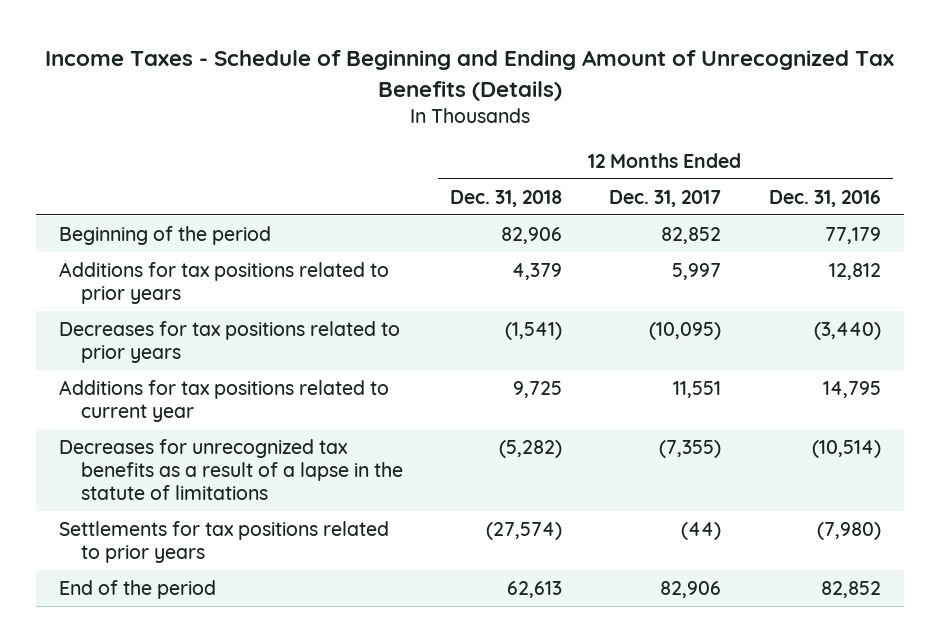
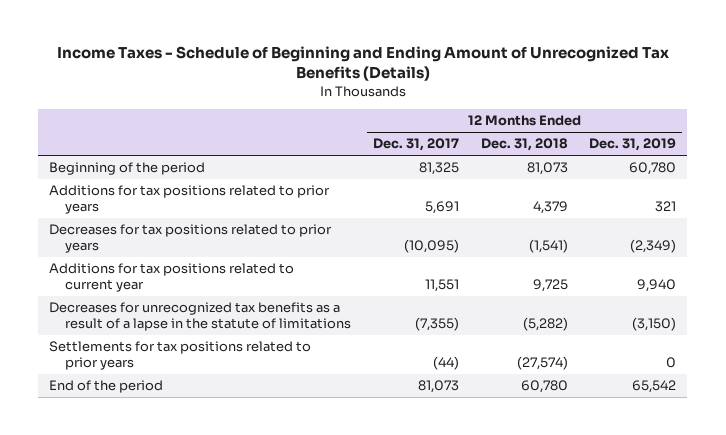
- | 12 Months Ended Dec. 31, 2018 | 12 Months Ended Dec. 31, 2017 | 12 Months Ended Dec. 31, 2016
+ | 12 Months Ended Dec. 31, 2017 | 12 Months Ended Dec. 31, 2018 | 12 Months Ended Dec. 31, 2019
- Beginning of the period | 82,906 | 82,852 | 77,179
- Additions for tax positions related to prior years | 4,379 | 5,997 | 12,812
+ Beginning of the period | 81,325 | 81,073 | 60,780
+ Additions for tax positions related to prior years | 5,691 | 4,379 | 321
- End of the period | 62,613 | 82,906 | 82,852
+ End of the period | 81,073 | 60,780 | 65,542

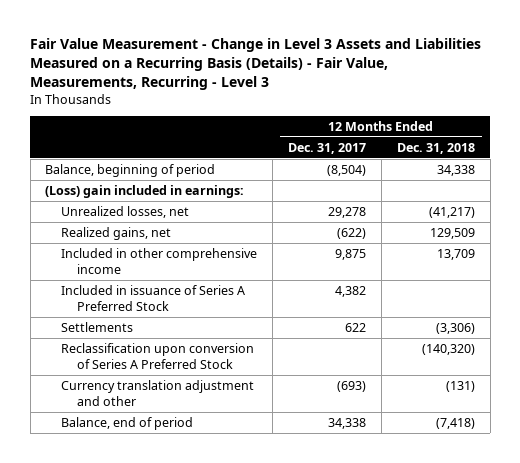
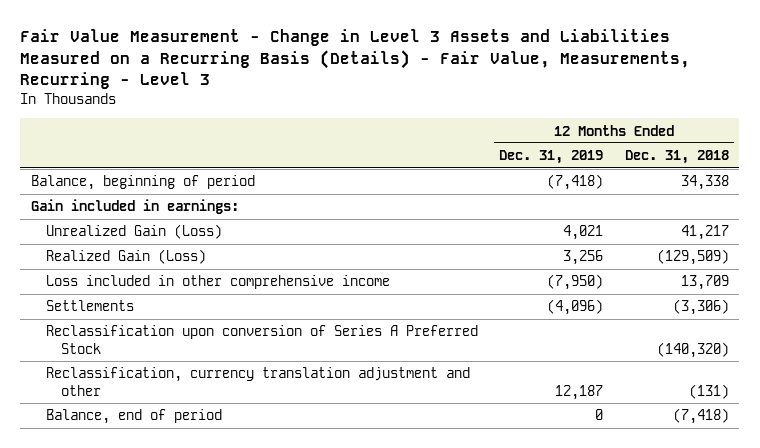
- | 12 Months Ended Dec. 31, 2017 | 12 Months Ended Dec. 31, 2018
+ | 12 Months Ended Dec. 31, 2019 | 12 Months Ended Dec. 31, 2018
- (Loss) gain included in earnings:
- Unrealized losses, net | 29,278 | (41,217)
- Realized gains, net | (622) | 129,509
- Included in other comprehensive income | 9,875 | 13,709
- Included in issuance of Series A Preferred Stock | 4,382 |
+ Gain included in earnings:
+ Unrealized Gain (Loss) | 4,021 | 41,217
+ Realized Gain (Loss) | 3,256 | (129,509)
+ Loss included in other comprehensive income | (7,950) | 13,709
- Currency translation adjustment and other | (693) | (131)
+ Reclassification, currency translation adjustment and other | 12,187 | (131)

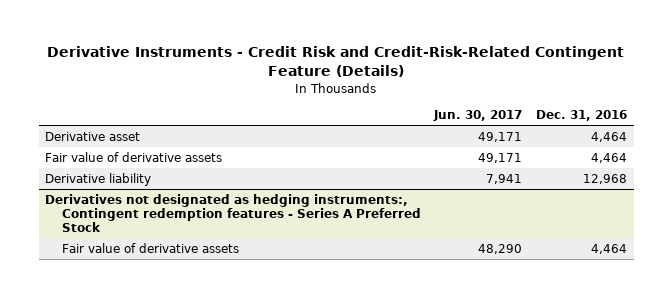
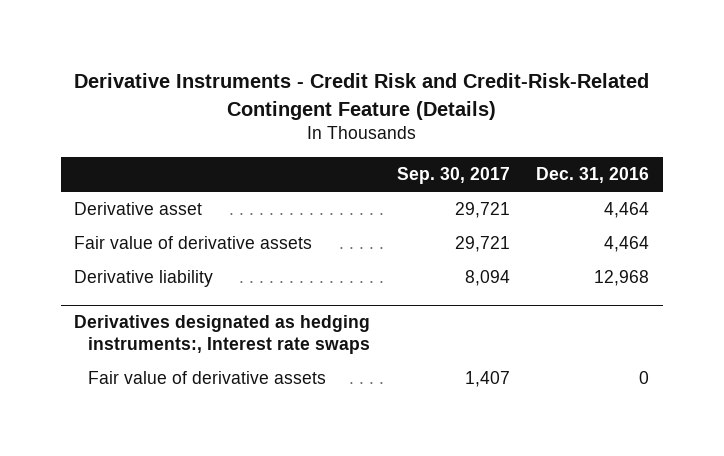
- | Jun. 30, 2017 | Dec. 31, 2016
+ | Sep. 30, 2017 | Dec. 31, 2016
- Derivatives not designated as hedging instruments:, Contingent redemption features - Series A Preferred Stock
- Fair value of derivative assets | 48,290 | 4,464
+ Derivatives designated as hedging instruments:, Interest rate swaps
+ Fair value of derivative assets | 1,407 | 0

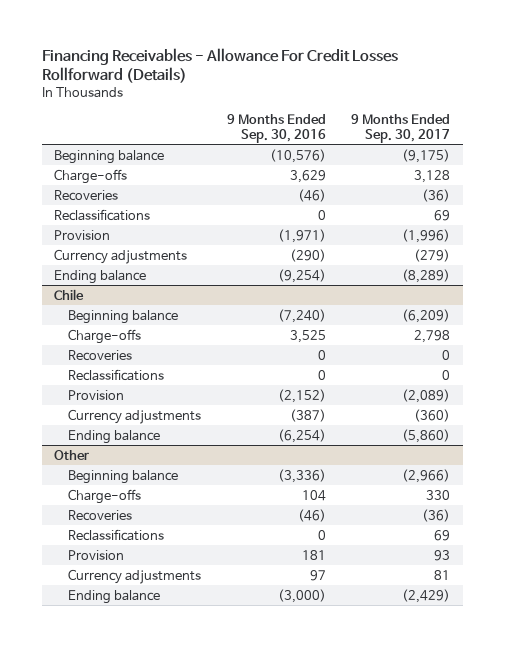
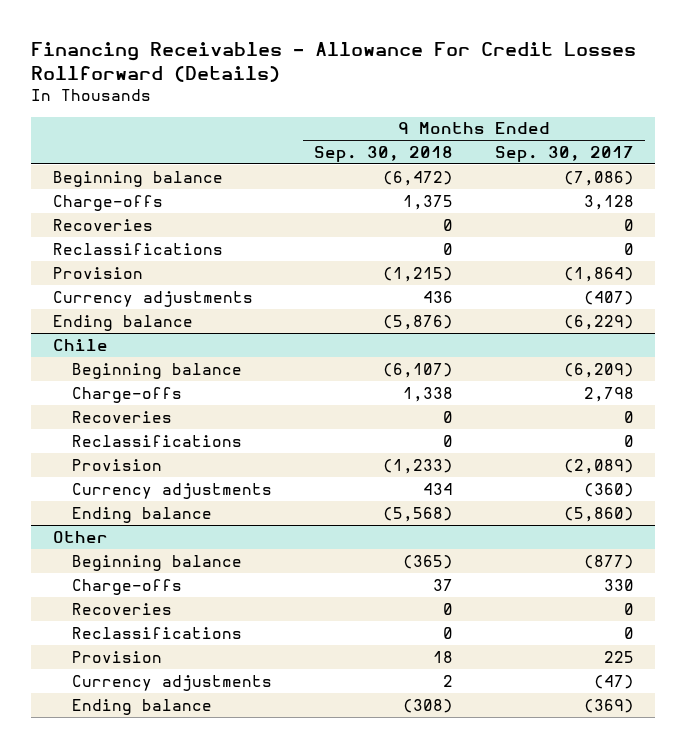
- | 9 Months Ended Sep. 30, 2016 | 9 Months Ended Sep. 30, 2017
+ | 9 Months Ended Sep. 30, 2018 | 9 Months Ended Sep. 30, 2017
- Beginning balance | (10,576) | (9,175)
+ Beginning balance | (6,472) | (7,086)
- Recoveries | (46) | (36)
- Reclassifications | 0 | 69
- Provision | (1,971) | (1,996)
- Currency adjustments | (290) | (279)
- Ending balance | (9,254) | (8,289)
+ Recoveries | 0 | 0
+ Reclassifications | 0 | 0
+ Provision | (1,215) | (1,864)
+ Currency adjustments | 436 | (407)
+ Ending balance | (5,876) | (6,229)
@ Other
- Beginning balance | (3,336) | (2,966)
+ Beginning balance | (365) | (877)
- Recoveries | (46) | (36)
- Reclassifications | 0 | 69
- Provision | 181 | 93
- Currency adjustments | 97 | 81
- Ending balance | (3,000) | (2,429)
+ Recoveries | 0 | 0
+ Reclassifications | 0 | 0
+ Provision | 18 | 225
+ Currency adjustments | 2 | (47)
+ Ending balance | (308) | (369)

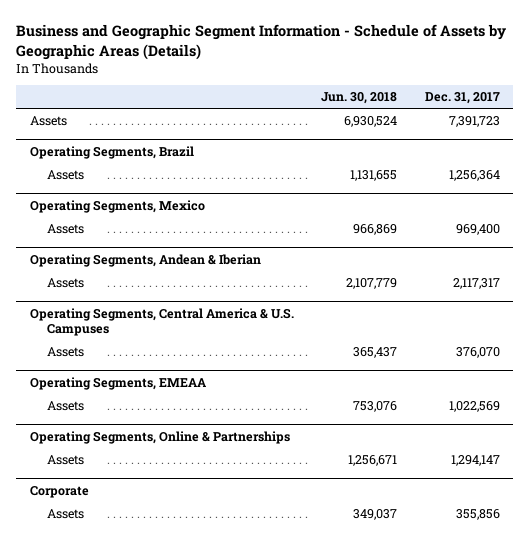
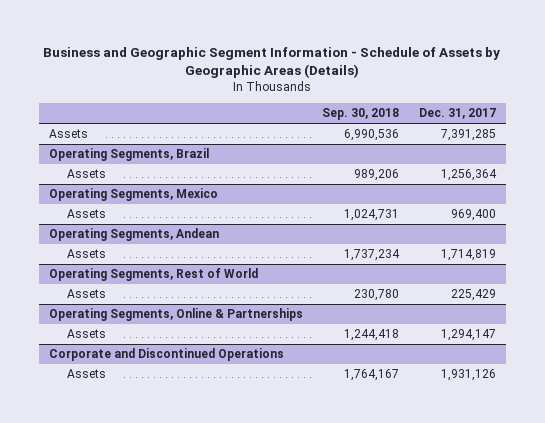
- | Jun. 30, 2018 | Dec. 31, 2017
+ | Sep. 30, 2018 | Dec. 31, 2017
- Assets | 6,930,524 | 7,391,723
+ Assets | 6,990,536 | 7,391,285
- Operating Segments, Andean & Iberian
- Assets | 2,107,779 | 2,117,317
- Operating Segments, Central America & U.S. Campuses
- Assets | 365,437 | 376,070
- Operating Segments, EMEAA
- Assets | 753,076 | 1,022,569
+ Operating Segments, Andean
+ Assets | 1,737,234 | 1,714,819
+ Operating Segments, Rest of World
+ Assets | 230,780 | 225,429
- Corporate
- Assets | 349,037 | 355,856
+ Corporate and Discontinued Operations
+ Assets | 1,764,167 | 1,931,126

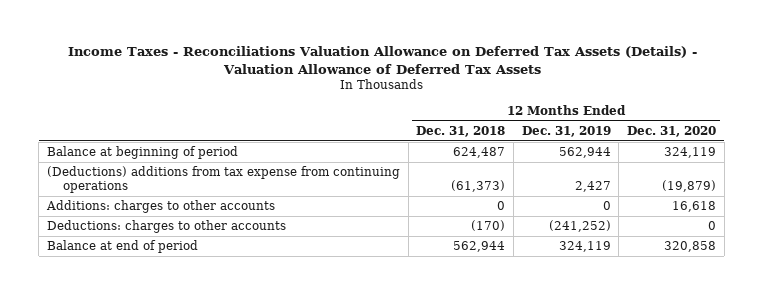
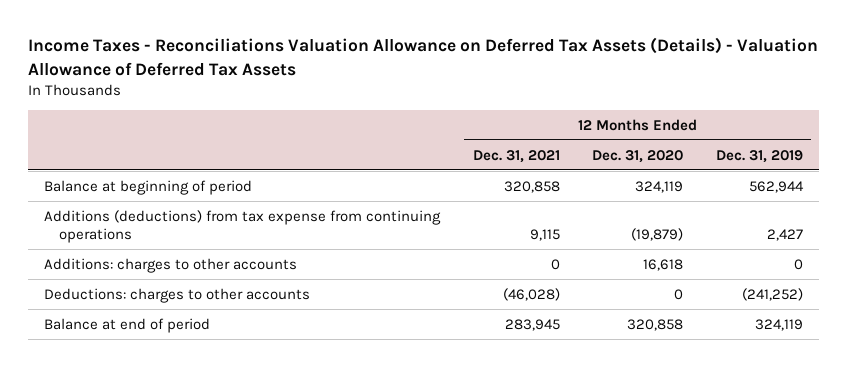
- | 12 Months Ended Dec. 31, 2018 | 12 Months Ended Dec. 31, 2019 | 12 Months Ended Dec. 31, 2020
+ | 12 Months Ended Dec. 31, 2021 | 12 Months Ended Dec. 31, 2020 | 12 Months Ended Dec. 31, 2019
- (Deductions) additions from tax expense from continuing operations | (61,373) | 2,427 | (19,879)
+ Additions (deductions) from tax expense from continuing operations | 9,115 | (19,879) | 2,427

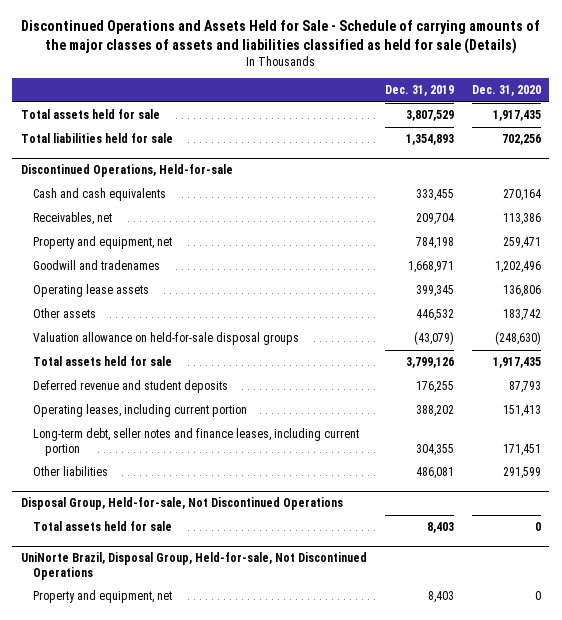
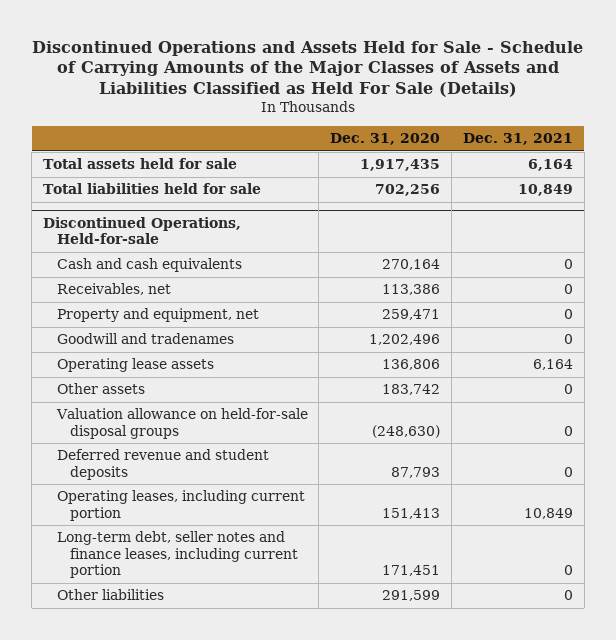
- Discontinued Operations and Assets Held for Sale - Schedule of carrying amounts of the major classes of assets and liabilities classified as held for sale (Details)
+ Discontinued Operations and Assets Held for Sale - Schedule of Carrying Amounts of the Major Classes of Assets and Liabilities Classified as Held For Sale (Details)
- | Dec. 31, 2019 | Dec. 31, 2020
+ | Dec. 31, 2020 | Dec. 31, 2021
@ Discontinued Operations, Held-for-sale
- Total assets held for sale | 3,799,126 | 1,917,435
- Disposal Group, Held-for-sale, Not Discontinued Operations
- Total assets held for sale | 8,403 | 0
- UniNorte Brazil, Disposal Group, Held-for-sale, Not Discontinued Operations
- Property and equipment, net | 8,403 | 0

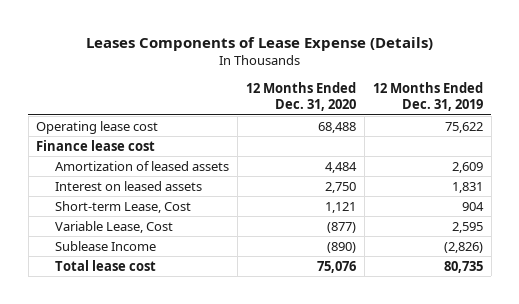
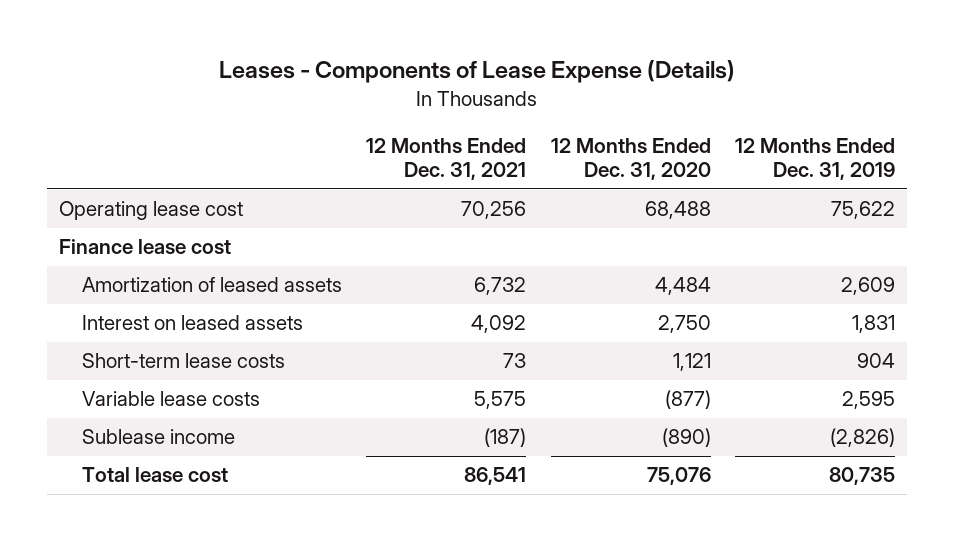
- Leases Components of Lease Expense (Details)
+ Leases - Components of Lease Expense (Details)
- | 12 Months Ended Dec. 31, 2020 | 12 Months Ended Dec. 31, 2019
+ | 12 Months Ended Dec. 31, 2021 | 12 Months Ended Dec. 31, 2020 | 12 Months Ended Dec. 31, 2019
- Short-term Lease, Cost | 1,121 | 904
- Variable Lease, Cost | (877) | 2,595
- Sublease Income | (890) | (2,826)
+ Short-term lease costs | 73 | 1,121 | 904
+ Variable lease costs | 5,575 | (877) | 2,595
+ Sublease income | (187) | (890) | (2,826)

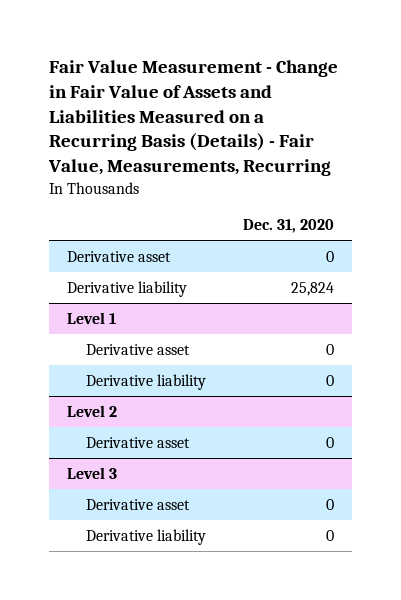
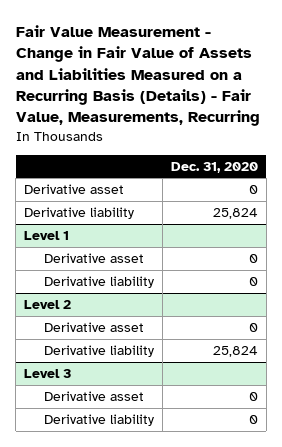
@ Level 2
+ Derivative liability | 25,824

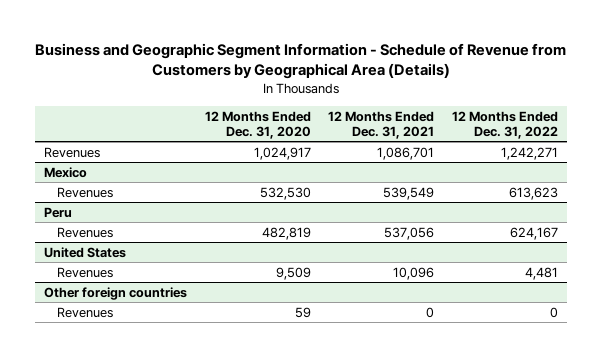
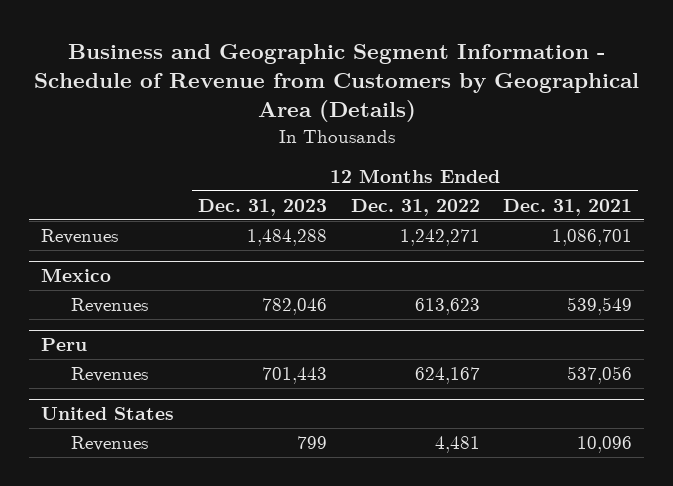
- | 12 Months Ended Dec. 31, 2020 | 12 Months Ended Dec. 31, 2021 | 12 Months Ended Dec. 31, 2022
+ | 12 Months Ended Dec. 31, 2023 | 12 Months Ended Dec. 31, 2022 | 12 Months Ended Dec. 31, 2021
- Other foreign countries
- Revenues | 59 | 0 | 0

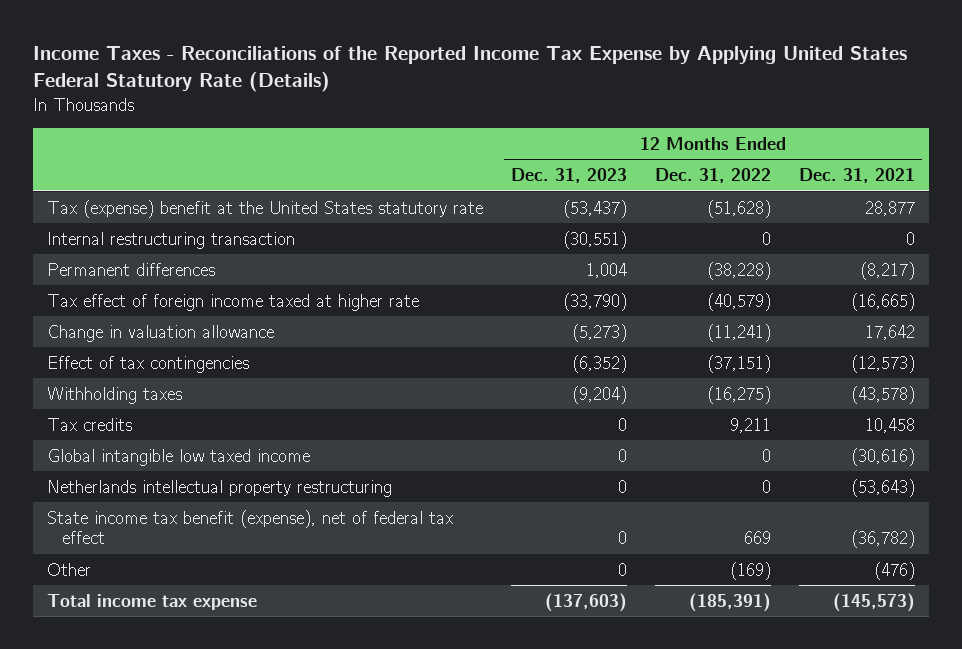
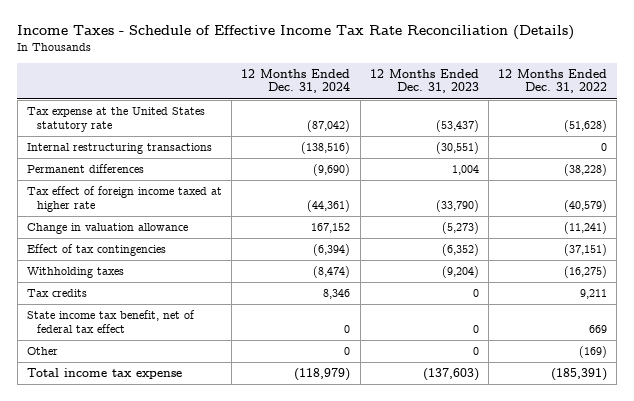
- Income Taxes - Reconciliations of the Reported Income Tax Expense by Applying United States Federal Statutory Rate (Details)
+ Income Taxes - Schedule of Effective Income Tax Rate Reconciliation (Details)
- | 12 Months Ended Dec. 31, 2023 | 12 Months Ended Dec. 31, 2022 | 12 Months Ended Dec. 31, 2021
+ | 12 Months Ended Dec. 31, 2024 | 12 Months Ended Dec. 31, 2023 | 12 Months Ended Dec. 31, 2022
- Tax (expense) benefit at the United States statutory rate | (53,437) | (51,628) | 28,877
- Internal restructuring transaction | (30,551) | 0 | 0
+ Tax expense at the United States statutory rate | (87,042) | (53,437) | (51,628)
+ Internal restructuring transactions | (138,516) | (30,551) | 0
- Global intangible low taxed income | 0 | 0 | (30,616)
- Netherlands intellectual property restructuring | 0 | 0 | (53,643)
- State income tax benefit (expense), net of federal tax effect | 0 | 669 | (36,782)
+ State income tax benefit, net of federal tax effect | 0 | 0 | 669

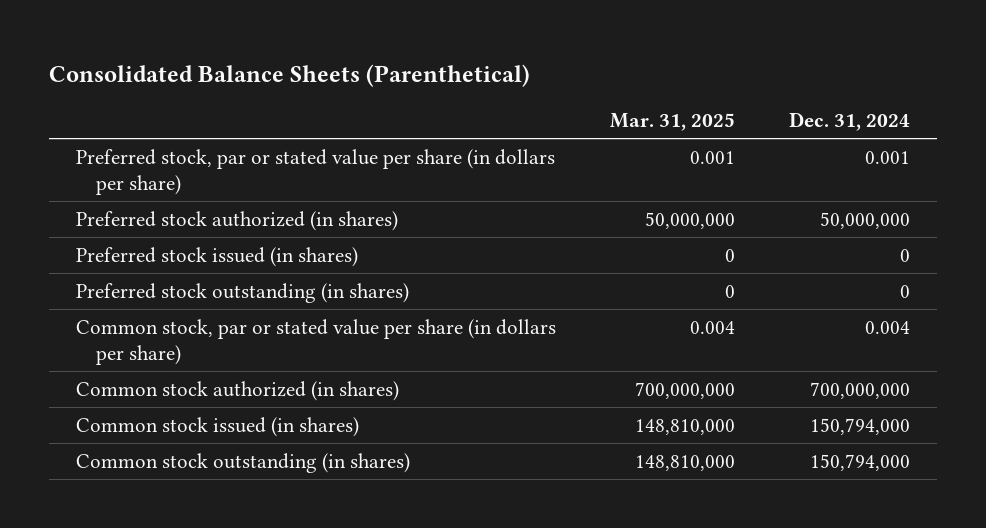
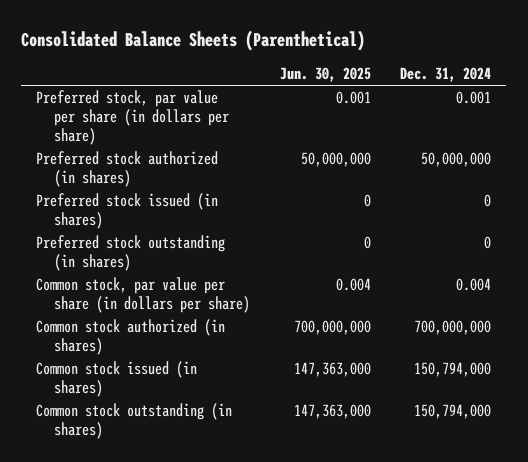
- | Mar. 31, 2025 | Dec. 31, 2024
+ | Jun. 30, 2025 | Dec. 31, 2024
- Preferred stock, par or stated value per share (in dollars per share) | 0.001 | 0.001
+ Preferred stock, par value per share (in dollars per share) | 0.001 | 0.001
- Common stock, par or stated value per share (in dollars per share) | 0.004 | 0.004
+ Common stock, par value per share (in dollars per share) | 0.004 | 0.004

